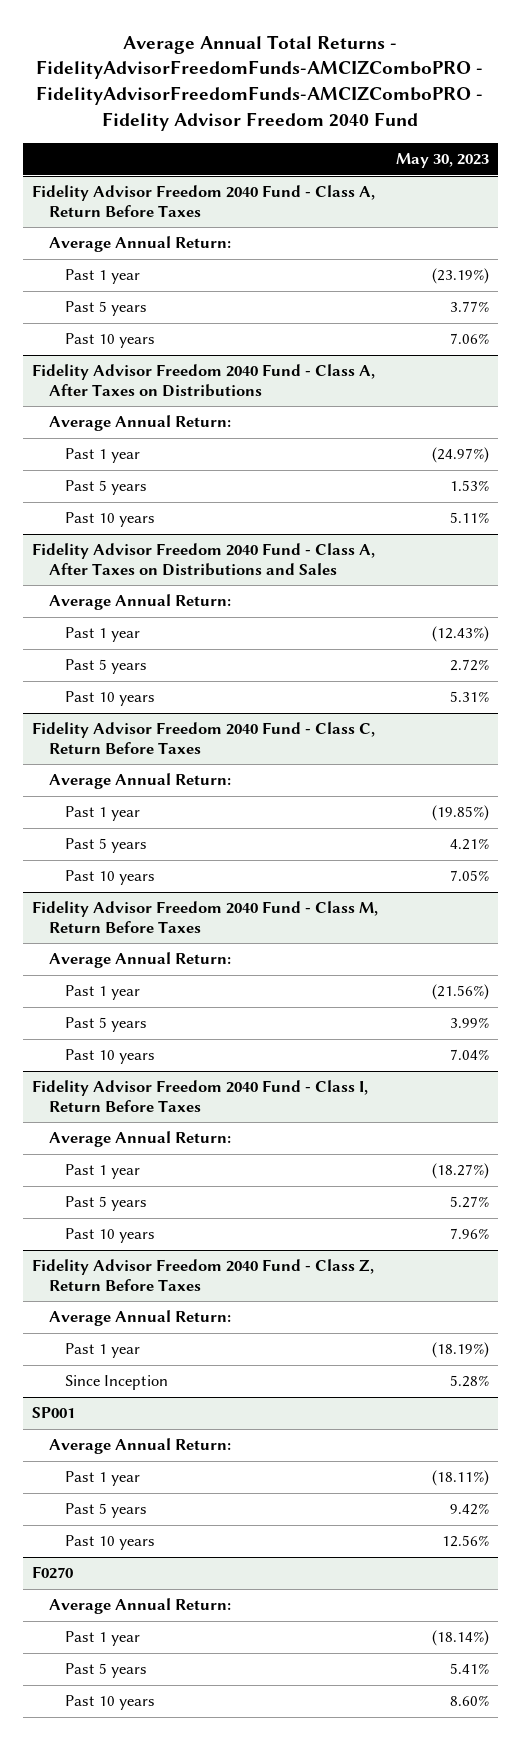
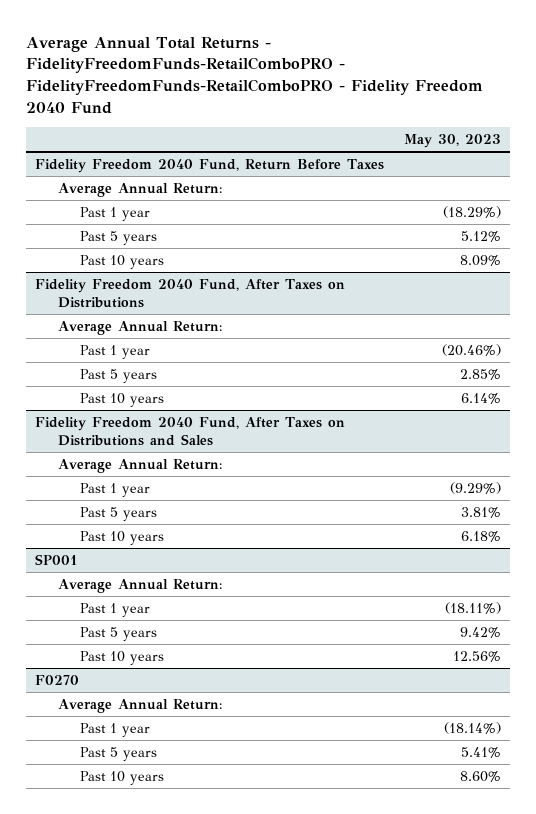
- Average Annual Total Returns - FidelityAdvisorFreedomFunds-AMCIZComboPRO - FidelityAdvisorFreedomFunds-AMCIZComboPRO - Fidelity Advisor Freedom 2040 Fund
+ Average Annual Total Returns - FidelityFreedomFunds-RetailComboPRO - FidelityFreedomFunds-RetailComboPRO - Fidelity Freedom 2040 Fund
- Fidelity Advisor Freedom 2040 Fund - Class A, Return Before Taxes
- Average Annual Return:
- Past 1 year | (23.19%)
- Past 5 years | 3.77%
- Past 10 years | 7.06%
- Fidelity Advisor Freedom 2040 Fund - Class A, After Taxes on Distributions
- Average Annual Return:
- Past 1 year | (24.97%)
- Past 5 years | 1.53%
- Past 10 years | 5.11%
- Fidelity Advisor Freedom 2040 Fund - Class A, After Taxes on Distributions and Sales
- Average Annual Return:
- Past 1 year | (12.43%)
- Past 5 years | 2.72%
- Past 10 years | 5.31%
- Fidelity Advisor Freedom 2040 Fund - Class C, Return Before Taxes
- Average Annual Return:
- Past 1 year | (19.85%)
- Past 5 years | 4.21%
- Past 10 years | 7.05%
- Fidelity Advisor Freedom 2040 Fund - Class M, Return Before Taxes
+ Fidelity Freedom 2040 Fund, Return Before Taxes
- Past 1 year | (21.56%)
- Past 5 years | 3.99%
- Past 10 years | 7.04%
- Fidelity Advisor Freedom 2040 Fund - Class I, Return Before Taxes
+ Past 1 year | (18.29%)
+ Past 5 years | 5.12%
+ Past 10 years | 8.09%
+ Fidelity Freedom 2040 Fund, After Taxes on Distributions
- Past 1 year | (18.27%)
- Past 5 years | 5.27%
- Past 10 years | 7.96%
- Fidelity Advisor Freedom 2040 Fund - Class Z, Return Before Taxes
+ Past 1 year | (20.46%)
+ Past 5 years | 2.85%
+ Past 10 years | 6.14%
+ Fidelity Freedom 2040 Fund, After Taxes on Distributions and Sales
- Past 1 year | (18.19%)
- Since Inception | 5.28%
+ Past 1 year | (9.29%)
+ Past 5 years | 3.81%
+ Past 10 years | 6.18%

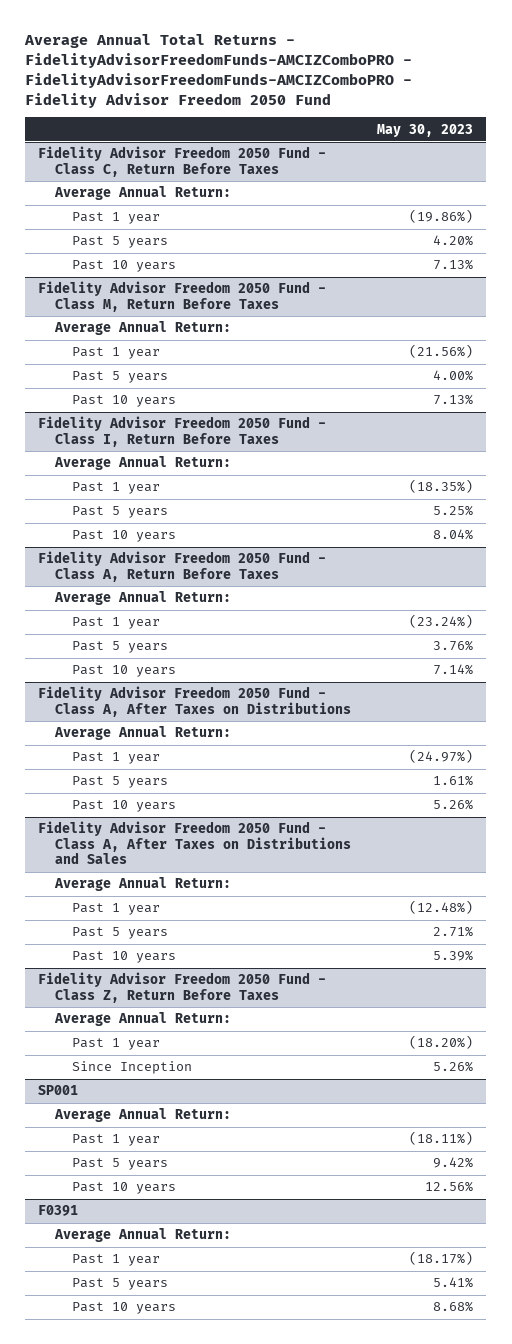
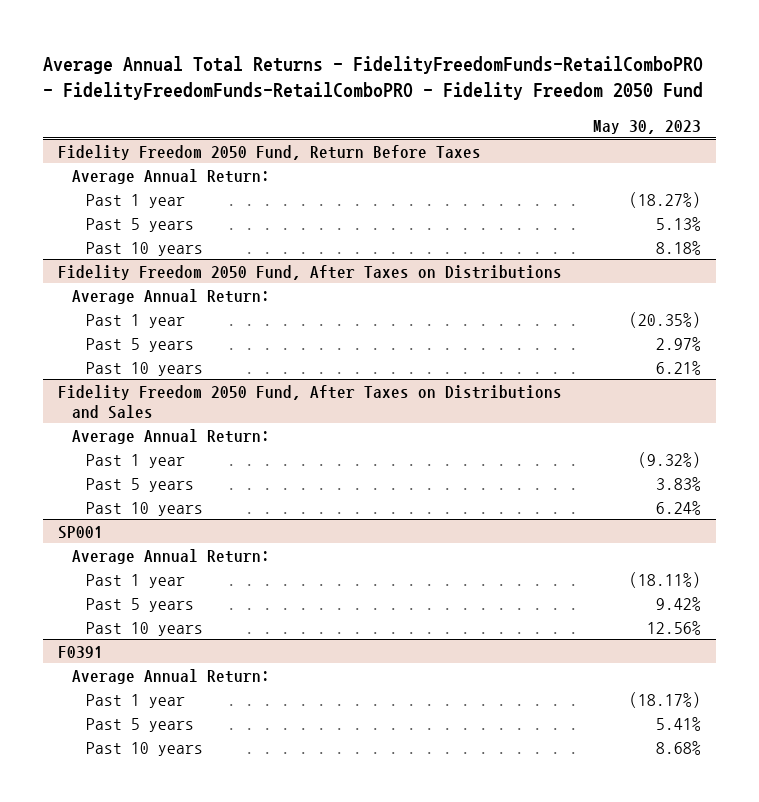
- Average Annual Total Returns - FidelityAdvisorFreedomFunds-AMCIZComboPRO - FidelityAdvisorFreedomFunds-AMCIZComboPRO - Fidelity Advisor Freedom 2050 Fund
+ Average Annual Total Returns - FidelityFreedomFunds-RetailComboPRO - FidelityFreedomFunds-RetailComboPRO - Fidelity Freedom 2050 Fund
- Fidelity Advisor Freedom 2050 Fund - Class C, Return Before Taxes
- Average Annual Return:
- Past 1 year | (19.86%)
- Past 5 years | 4.20%
- Past 10 years | 7.13%
- Fidelity Advisor Freedom 2050 Fund - Class M, Return Before Taxes
- Average Annual Return:
- Past 1 year | (21.56%)
- Past 5 years | 4.00%
- Past 10 years | 7.13%
- Fidelity Advisor Freedom 2050 Fund - Class I, Return Before Taxes
- Average Annual Return:
- Past 1 year | (18.35%)
- Past 5 years | 5.25%
- Past 10 years | 8.04%
- Fidelity Advisor Freedom 2050 Fund - Class A, Return Before Taxes
- Average Annual Return:
- Past 1 year | (23.24%)
- Past 5 years | 3.76%
- Past 10 years | 7.14%
- Fidelity Advisor Freedom 2050 Fund - Class A, After Taxes on Distributions
+ Fidelity Freedom 2050 Fund, Return Before Taxes
- Past 1 year | (24.97%)
- Past 5 years | 1.61%
- Past 10 years | 5.26%
- Fidelity Advisor Freedom 2050 Fund - Class A, After Taxes on Distributions and Sales
+ Past 1 year | (18.27%)
+ Past 5 years | 5.13%
+ Past 10 years | 8.18%
+ Fidelity Freedom 2050 Fund, After Taxes on Distributions
- Past 1 year | (12.48%)
- Past 5 years | 2.71%
- Past 10 years | 5.39%
- Fidelity Advisor Freedom 2050 Fund - Class Z, Return Before Taxes
+ Past 1 year | (20.35%)
+ Past 5 years | 2.97%
+ Past 10 years | 6.21%
+ Fidelity Freedom 2050 Fund, After Taxes on Distributions and Sales
- Past 1 year | (18.20%)
- Since Inception | 5.26%
+ Past 1 year | (9.32%)
+ Past 5 years | 3.83%
+ Past 10 years | 6.24%

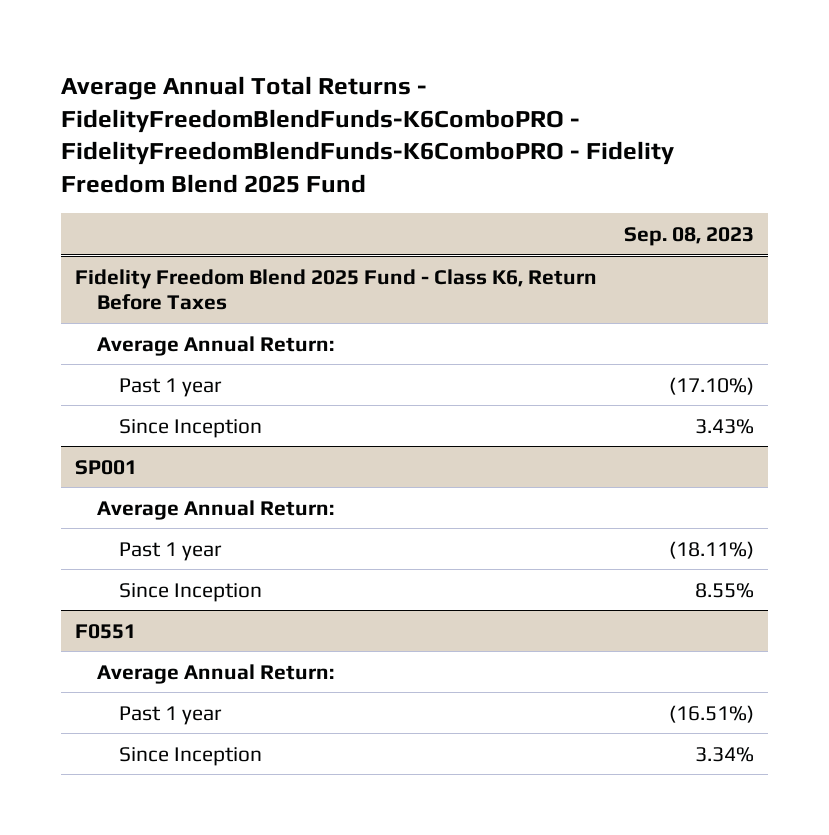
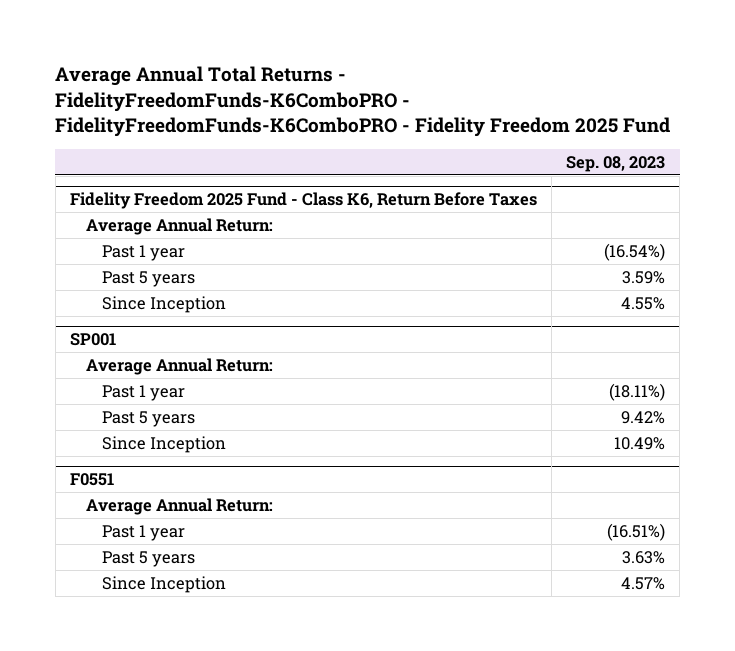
- Average Annual Total Returns - FidelityFreedomBlendFunds-K6ComboPRO - FidelityFreedomBlendFunds-K6ComboPRO - Fidelity Freedom Blend 2025 Fund
+ Average Annual Total Returns - FidelityFreedomFunds-K6ComboPRO - FidelityFreedomFunds-K6ComboPRO - Fidelity Freedom 2025 Fund
- Fidelity Freedom Blend 2025 Fund - Class K6, Return Before Taxes
+ Fidelity Freedom 2025 Fund - Class K6, Return Before Taxes
- Past 1 year | (17.10%)
- Since Inception | 3.43%
+ Past 1 year | (16.54%)
+ Past 5 years | 3.59%
+ Since Inception | 4.55%
@ SP001
- Since Inception | 8.55%
+ Past 5 years | 9.42%
+ Since Inception | 10.49%
@ F0551
- Since Inception | 3.34%
+ Past 5 years | 3.63%
+ Since Inception | 4.57%

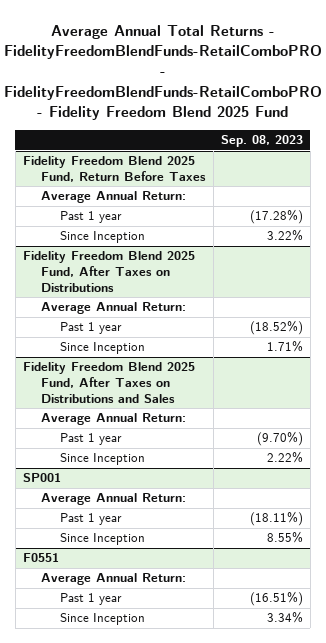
- Average Annual Total Returns - FidelityFreedomFunds-K6ComboPRO - FidelityFreedomFunds-K6ComboPRO - Fidelity Freedom 2025 Fund
+ Average Annual Total Returns - FidelityFreedomBlendFunds-RetailComboPRO - FidelityFreedomBlendFunds-RetailComboPRO - Fidelity Freedom Blend 2025 Fund
- Fidelity Freedom 2025 Fund - Class K6, Return Before Taxes
+ Fidelity Freedom Blend 2025 Fund, Return Before Taxes
- Past 1 year | (16.54%)
- Past 5 years | 3.59%
- Since Inception | 4.55%
+ Past 1 year | (17.28%)
+ Since Inception | 3.22%
+ Fidelity Freedom Blend 2025 Fund, After Taxes on Distributions
+ Average Annual Return:
+ Past 1 year | (18.52%)
+ Since Inception | 1.71%
+ Fidelity Freedom Blend 2025 Fund, After Taxes on Distributions and Sales
+ Average Annual Return:
+ Past 1 year | (9.70%)
+ Since Inception | 2.22%
@ SP001
- Past 5 years | 9.42%
- Since Inception | 10.49%
+ Since Inception | 8.55%
@ F0551
- Past 5 years | 3.63%
- Since Inception | 4.57%
+ Since Inception | 3.34%

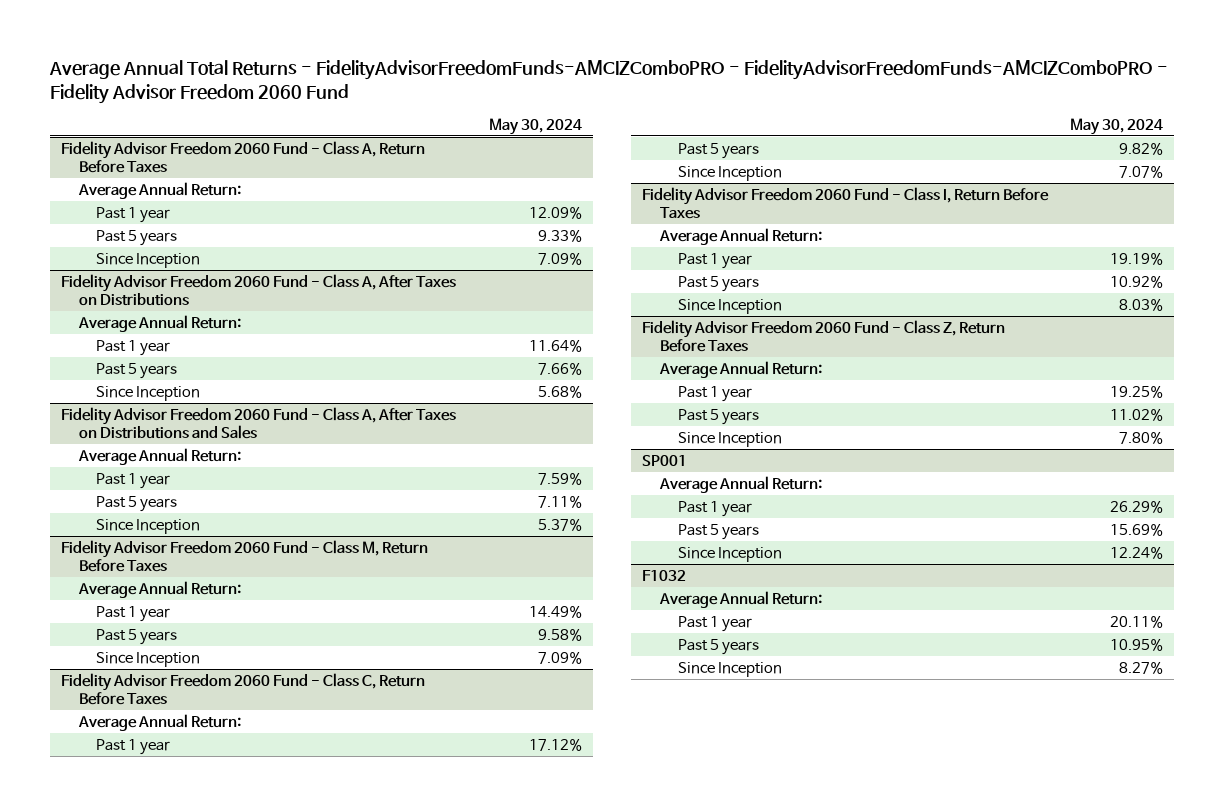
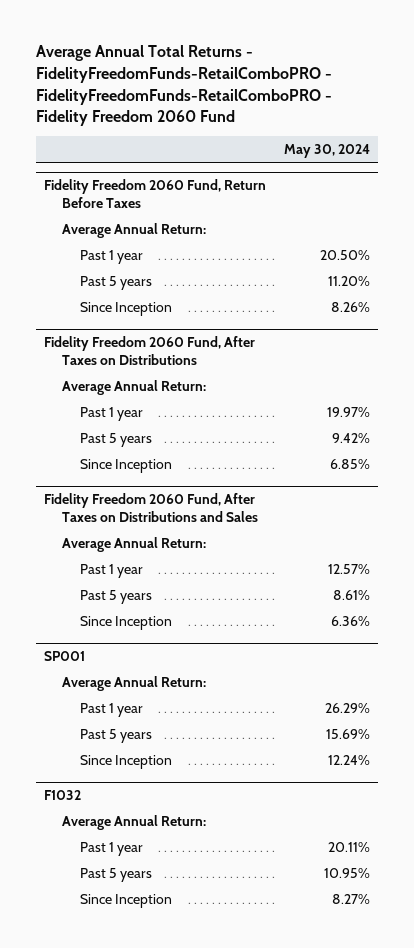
- Average Annual Total Returns - FidelityAdvisorFreedomFunds-AMCIZComboPRO - FidelityAdvisorFreedomFunds-AMCIZComboPRO - Fidelity Advisor Freedom 2060 Fund
+ Average Annual Total Returns - FidelityFreedomFunds-RetailComboPRO - FidelityFreedomFunds-RetailComboPRO - Fidelity Freedom 2060 Fund
- Fidelity Advisor Freedom 2060 Fund - Class A, Return Before Taxes
- Average Annual Return:
- Past 1 year | 12.09%
- Past 5 years | 9.33%
- Since Inception | 7.09%
- Fidelity Advisor Freedom 2060 Fund - Class A, After Taxes on Distributions
- Average Annual Return:
- Past 1 year | 11.64%
- Past 5 years | 7.66%
- Since Inception | 5.68%
- Fidelity Advisor Freedom 2060 Fund - Class A, After Taxes on Distributions and Sales
- Average Annual Return:
- Past 1 year | 7.59%
- Past 5 years | 7.11%
- Since Inception | 5.37%
- Fidelity Advisor Freedom 2060 Fund - Class M, Return Before Taxes
- Average Annual Return:
- Past 1 year | 14.49%
- Past 5 years | 9.58%
- Since Inception | 7.09%
- Fidelity Advisor Freedom 2060 Fund - Class C, Return Before Taxes
+ Fidelity Freedom 2060 Fund, Return Before Taxes
- Past 1 year | 17.12%
- Past 5 years | 9.82%
- Since Inception | 7.07%
- Fidelity Advisor Freedom 2060 Fund - Class I, Return Before Taxes
+ Past 1 year | 20.50%
+ Past 5 years | 11.20%
+ Since Inception | 8.26%
+ Fidelity Freedom 2060 Fund, After Taxes on Distributions
- Past 1 year | 19.19%
- Past 5 years | 10.92%
- Since Inception | 8.03%
- Fidelity Advisor Freedom 2060 Fund - Class Z, Return Before Taxes
+ Past 1 year | 19.97%
+ Past 5 years | 9.42%
+ Since Inception | 6.85%
+ Fidelity Freedom 2060 Fund, After Taxes on Distributions and Sales
- Past 1 year | 19.25%
- Past 5 years | 11.02%
- Since Inception | 7.80%
+ Past 1 year | 12.57%
+ Past 5 years | 8.61%
+ Since Inception | 6.36%

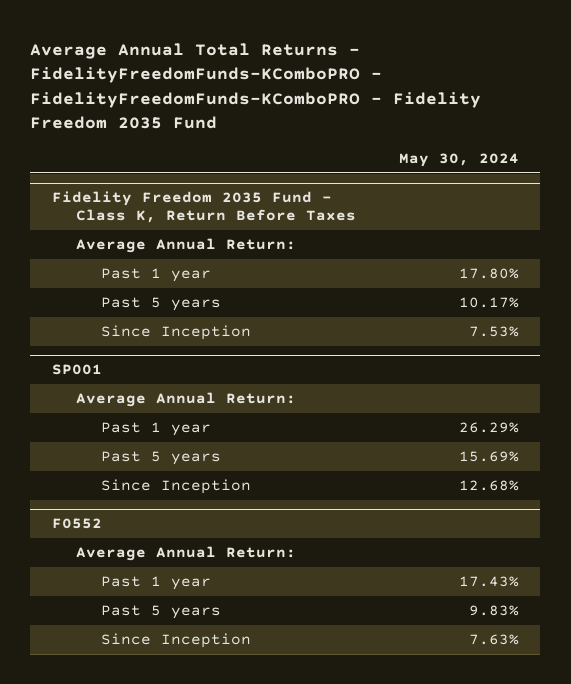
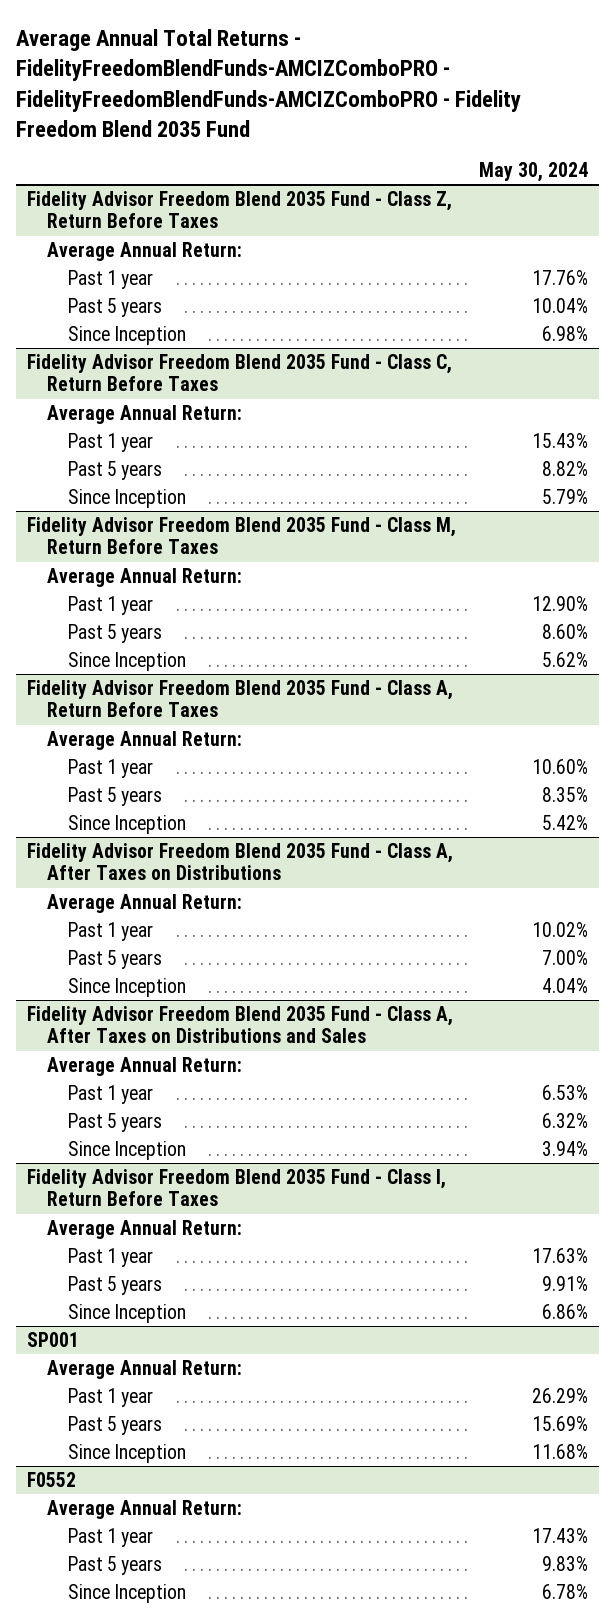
- Average Annual Total Returns - FidelityFreedomFunds-KComboPRO - FidelityFreedomFunds-KComboPRO - Fidelity Freedom 2035 Fund
+ Average Annual Total Returns - FidelityFreedomBlendFunds-AMCIZComboPRO - FidelityFreedomBlendFunds-AMCIZComboPRO - Fidelity Freedom Blend 2035 Fund
- Fidelity Freedom 2035 Fund - Class K, Return Before Taxes
+ Fidelity Advisor Freedom Blend 2035 Fund - Class Z, Return Before Taxes
- Past 1 year | 17.80%
- Past 5 years | 10.17%
- Since Inception | 7.53%
+ Past 1 year | 17.76%
+ Past 5 years | 10.04%
+ Since Inception | 6.98%
+ Fidelity Advisor Freedom Blend 2035 Fund - Class C, Return Before Taxes
+ Average Annual Return:
+ Past 1 year | 15.43%
+ Past 5 years | 8.82%
+ Since Inception | 5.79%
+ Fidelity Advisor Freedom Blend 2035 Fund - Class M, Return Before Taxes
+ Average Annual Return:
+ Past 1 year | 12.90%
+ Past 5 years | 8.60%
+ Since Inception | 5.62%
+ Fidelity Advisor Freedom Blend 2035 Fund - Class A, Return Before Taxes
+ Average Annual Return:
+ Past 1 year | 10.60%
+ Past 5 years | 8.35%
+ Since Inception | 5.42%
+ Fidelity Advisor Freedom Blend 2035 Fund - Class A, After Taxes on Distributions
+ Average Annual Return:
+ Past 1 year | 10.02%
+ Past 5 years | 7.00%
+ Since Inception | 4.04%
+ Fidelity Advisor Freedom Blend 2035 Fund - Class A, After Taxes on Distributions and Sales
+ Average Annual Return:
+ Past 1 year | 6.53%
+ Past 5 years | 6.32%
+ Since Inception | 3.94%
+ Fidelity Advisor Freedom Blend 2035 Fund - Class I, Return Before Taxes
+ Average Annual Return:
+ Past 1 year | 17.63%
+ Past 5 years | 9.91%
+ Since Inception | 6.86%
@ SP001
- Since Inception | 12.68%
+ Since Inception | 11.68%
@ F0552
- Since Inception | 7.63%
+ Since Inception | 6.78%

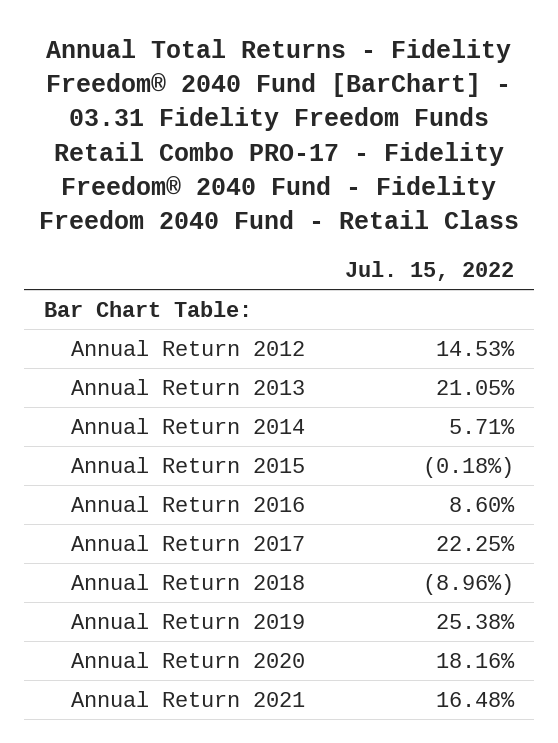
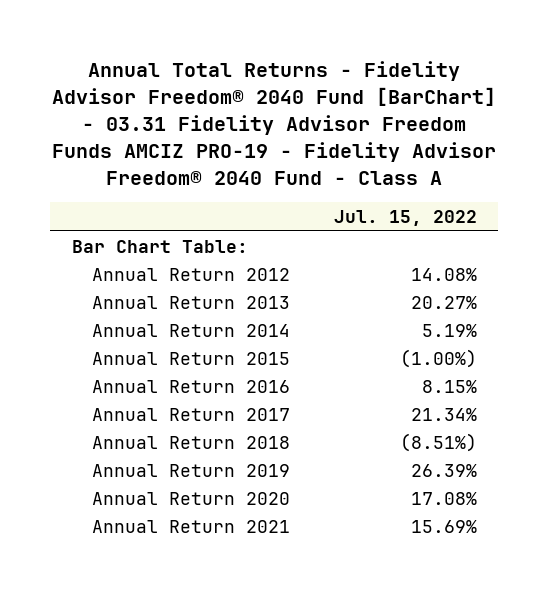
- Annual Total Returns - Fidelity Freedom® 2040 Fund [BarChart] - 03.31 Fidelity Freedom Funds Retail Combo PRO-17 - Fidelity Freedom® 2040 Fund - Fidelity Freedom 2040 Fund - Retail Class
+ Annual Total Returns - Fidelity Advisor Freedom® 2040 Fund [BarChart] - 03.31 Fidelity Advisor Freedom Funds AMCIZ PRO-19 - Fidelity Advisor Freedom® 2040 Fund - Class A
- Annual Return 2012 | 14.53%
- Annual Return 2013 | 21.05%
- Annual Return 2014 | 5.71%
- Annual Return 2015 | (0.18%)
- Annual Return 2016 | 8.60%
- Annual Return 2017 | 22.25%
- Annual Return 2018 | (8.96%)
- Annual Return 2019 | 25.38%
- Annual Return 2020 | 18.16%
- Annual Return 2021 | 16.48%
+ Annual Return 2012 | 14.08%
+ Annual Return 2013 | 20.27%
+ Annual Return 2014 | 5.19%
+ Annual Return 2015 | (1.00%)
+ Annual Return 2016 | 8.15%
+ Annual Return 2017 | 21.34%
+ Annual Return 2018 | (8.51%)
+ Annual Return 2019 | 26.39%
+ Annual Return 2020 | 17.08%
+ Annual Return 2021 | 15.69%

